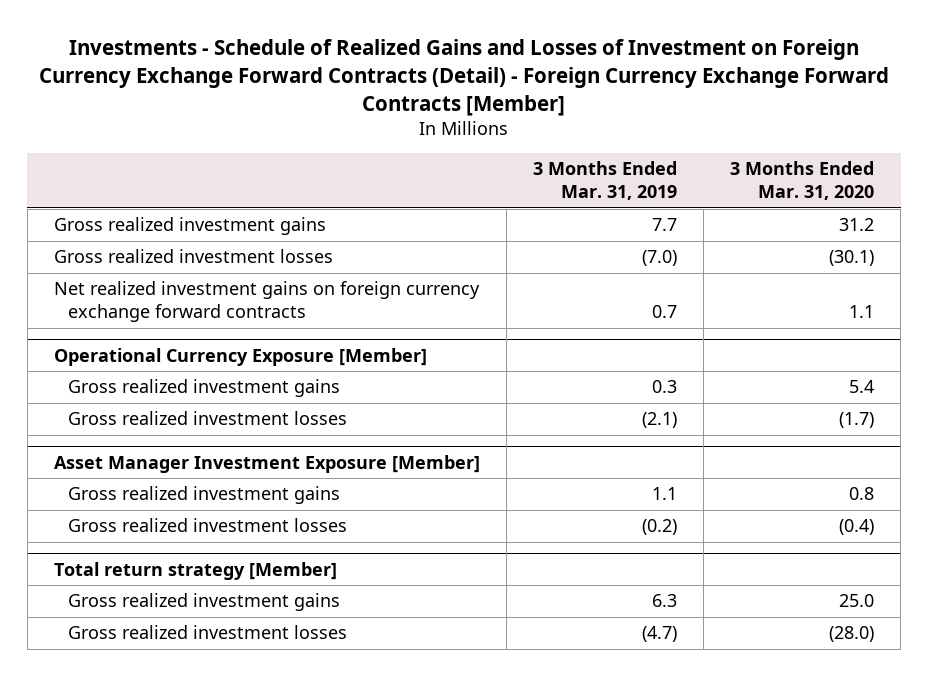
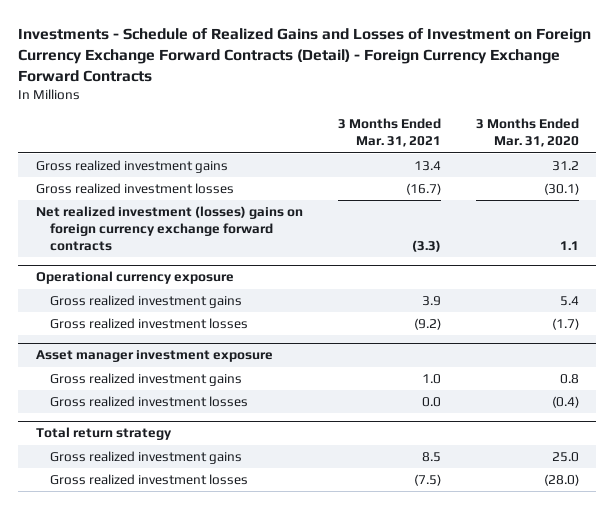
- Investments - Schedule of Realized Gains and Losses of Investment on Foreign Currency Exchange Forward Contracts (Detail) - Foreign Currency Exchange Forward Contracts [Member]
+ Investments - Schedule of Realized Gains and Losses of Investment on Foreign Currency Exchange Forward Contracts (Detail) - Foreign Currency Exchange Forward Contracts
- | 3 Months Ended Mar. 31, 2019 | 3 Months Ended Mar. 31, 2020
+ | 3 Months Ended Mar. 31, 2021 | 3 Months Ended Mar. 31, 2020
- Net realized investment gains on foreign currency exchange forward contracts | 0.7 | 1.1
- Operational Currency Exposure [Member]
+ Net realized investment (losses) gains on foreign currency exchange forward contracts | (3.3) | 1.1
+ Operational currency exposure
- Asset Manager Investment Exposure [Member]
+ Asset manager investment exposure
- Total return strategy [Member]
+ Total return strategy

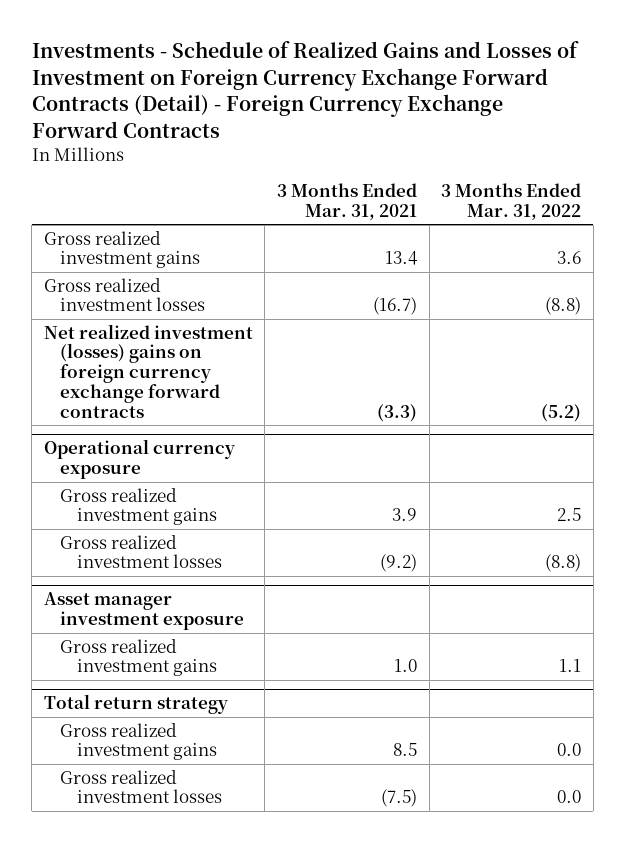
- | 3 Months Ended Mar. 31, 2021 | 3 Months Ended Mar. 31, 2020
+ | 3 Months Ended Mar. 31, 2021 | 3 Months Ended Mar. 31, 2022
@ Asset manager investment exposure
- Gross realized investment losses | 0.0 | (0.4)

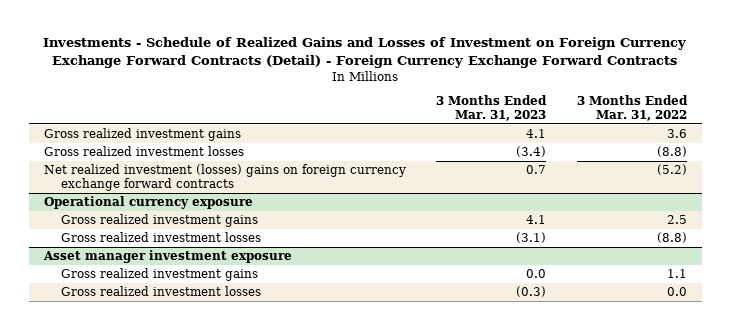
- | 3 Months Ended Mar. 31, 2021 | 3 Months Ended Mar. 31, 2022
+ | 3 Months Ended Mar. 31, 2023 | 3 Months Ended Mar. 31, 2022
- Total return strategy
- Gross realized investment gains | 8.5 | 0.0

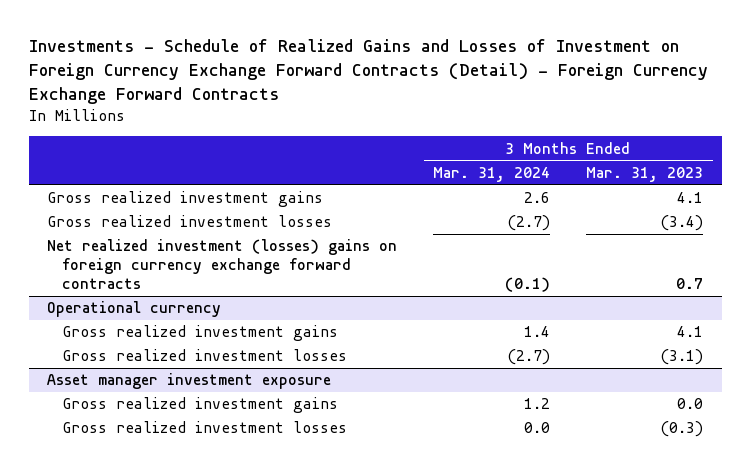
- | 3 Months Ended Mar. 31, 2023 | 3 Months Ended Mar. 31, 2022
+ | 3 Months Ended Mar. 31, 2024 | 3 Months Ended Mar. 31, 2023
- Operational currency exposure
+ Operational currency

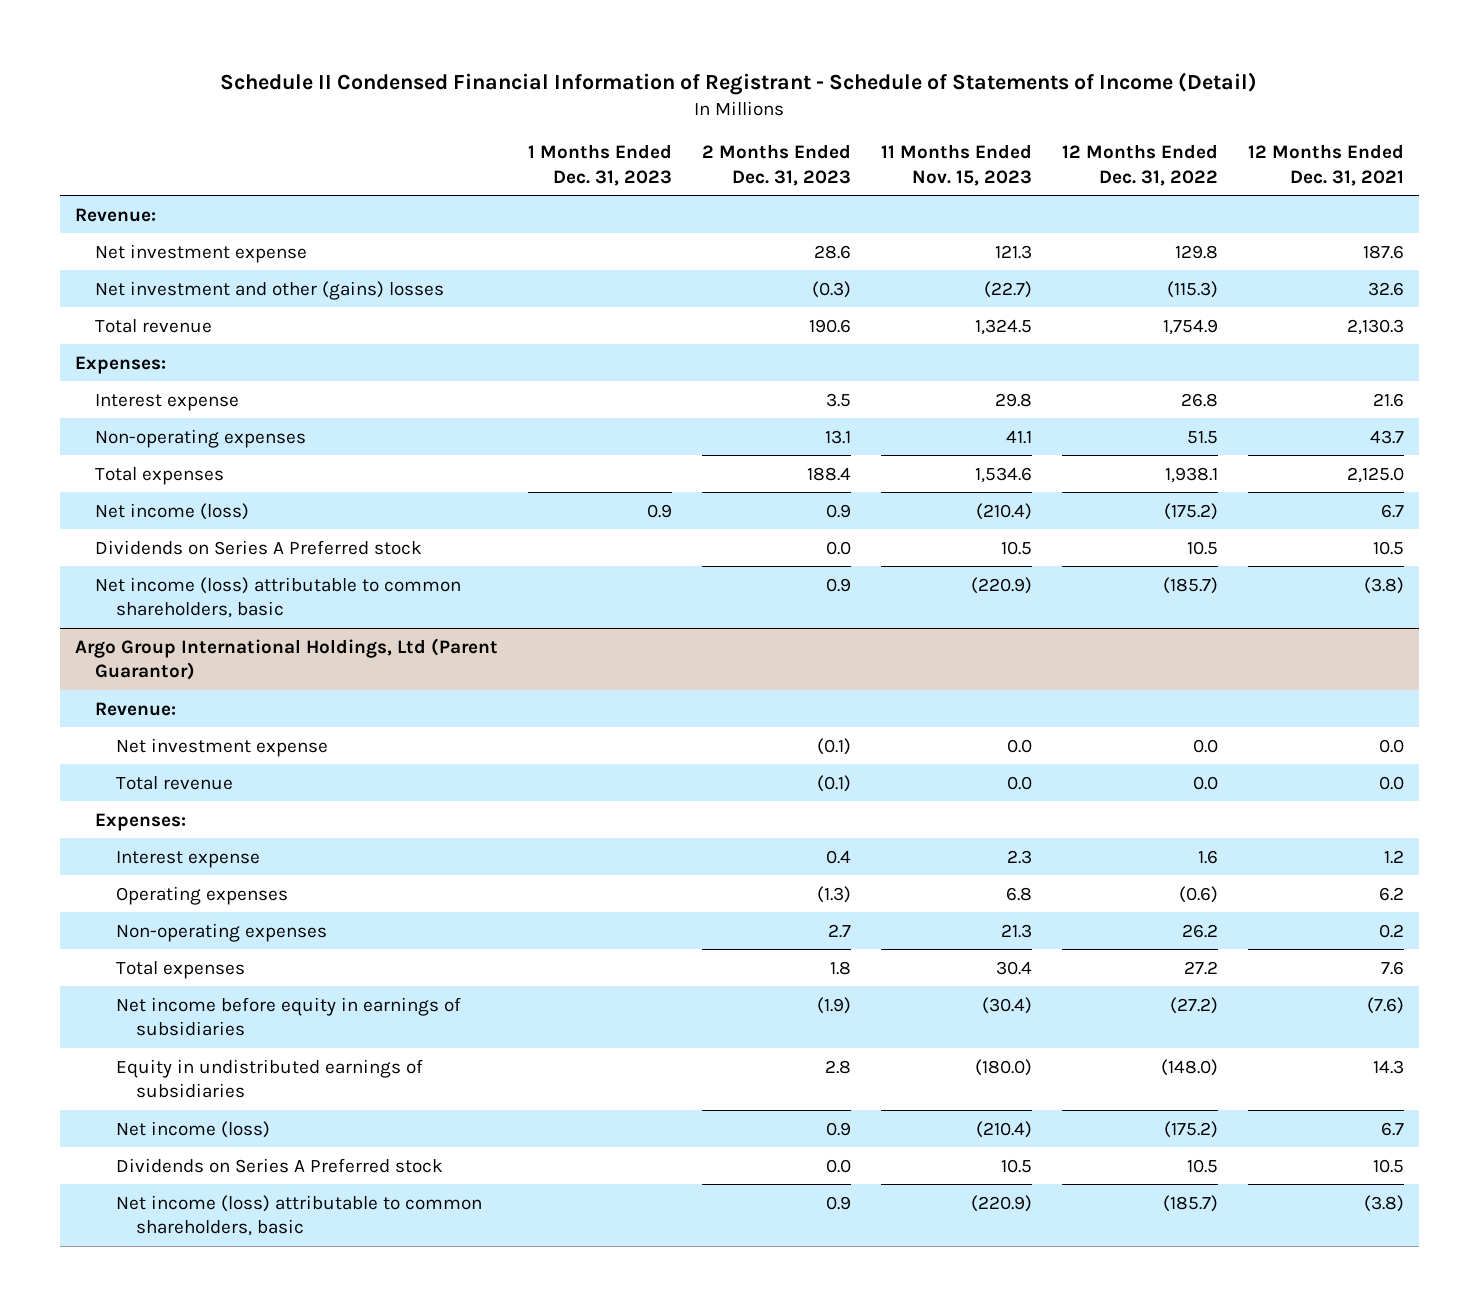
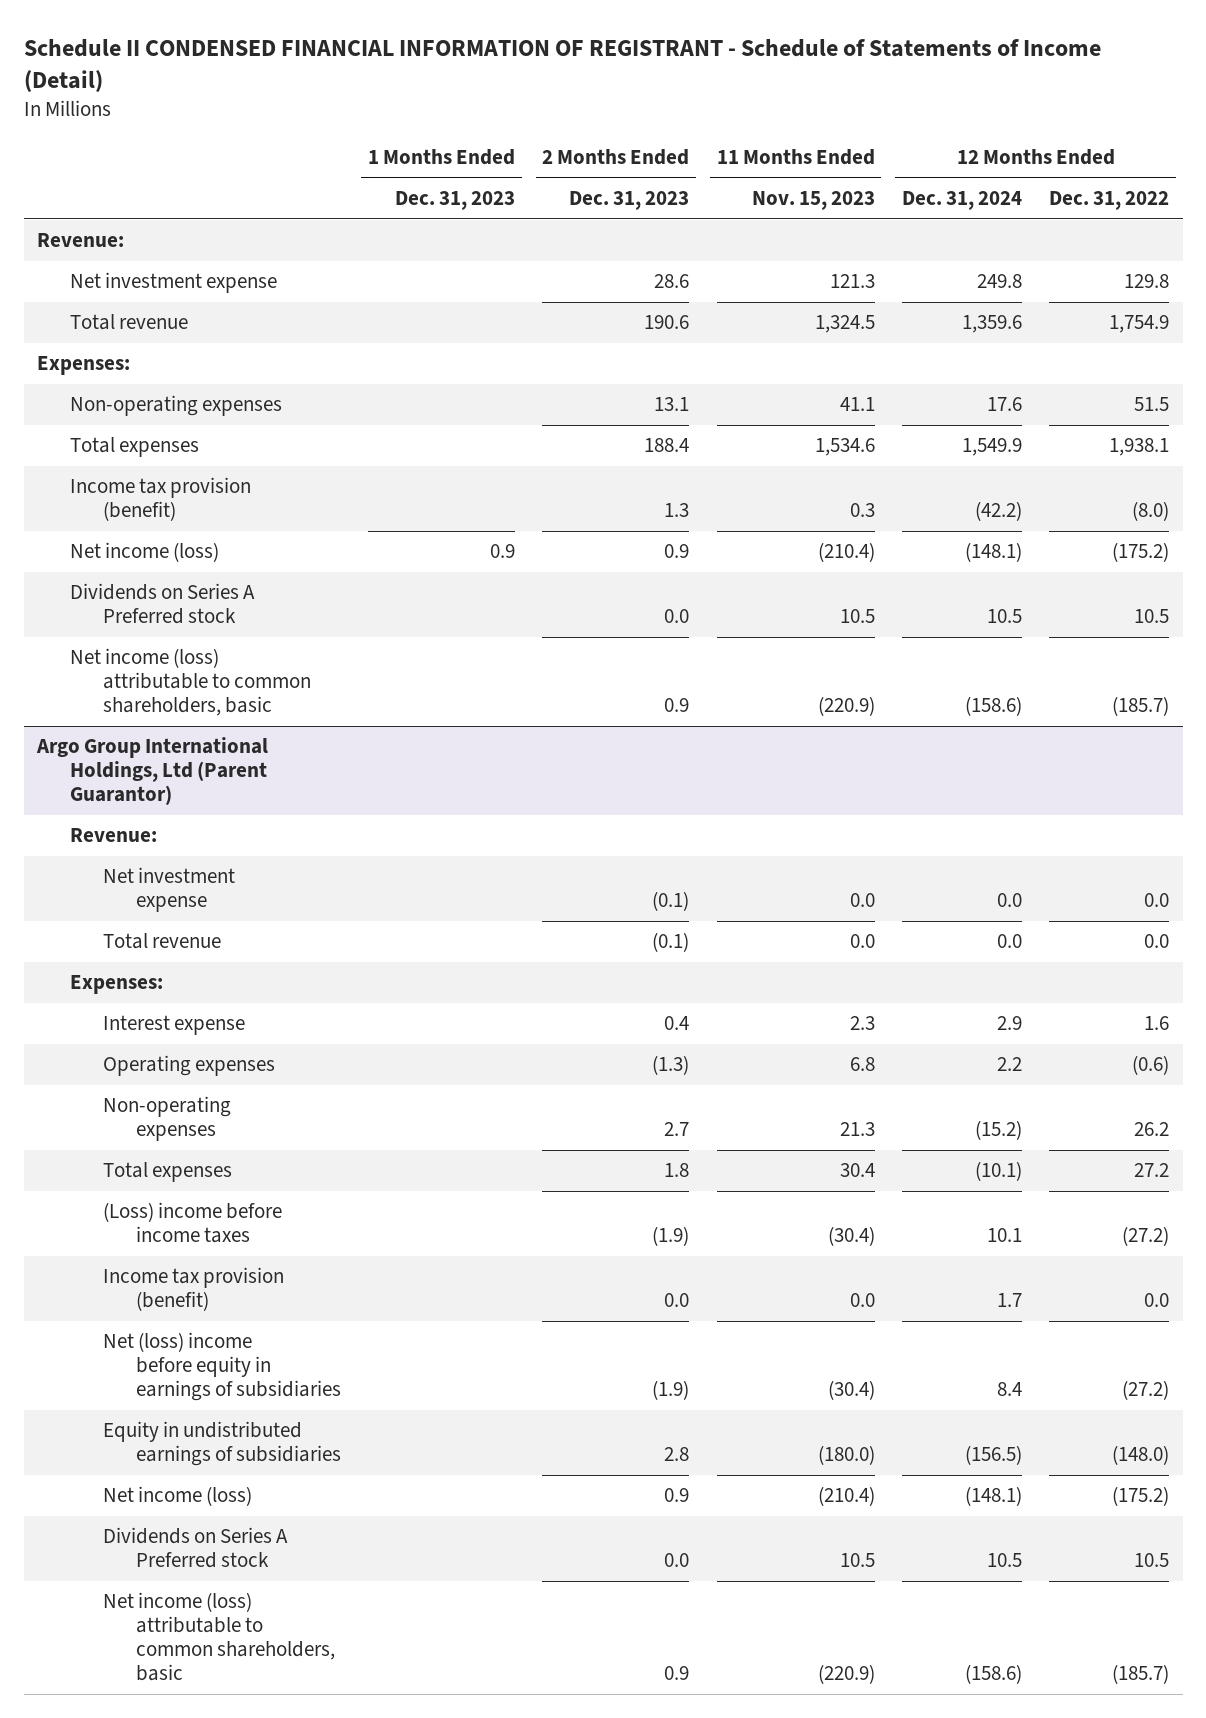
- Schedule II Condensed Financial Information of Registrant - Schedule of Statements of Income (Detail)
+ Schedule II CONDENSED FINANCIAL INFORMATION OF REGISTRANT - Schedule of Statements of Income (Detail)
- | 1 Months Ended Dec. 31, 2023 | 2 Months Ended Dec. 31, 2023 | 11 Months Ended Nov. 15, 2023 | 12 Months Ended Dec. 31, 2022 | 12 Months Ended Dec. 31, 2021
+ | 1 Months Ended Dec. 31, 2023 | 2 Months Ended Dec. 31, 2023 | 11 Months Ended Nov. 15, 2023 | 12 Months Ended Dec. 31, 2024 | 12 Months Ended Dec. 31, 2022
- Net investment and other (gains) losses | | (0.3) | (22.7) | (115.3) | 32.6
- Interest expense | | 3.5 | 29.8 | 26.8 | 21.6
+ Income tax provision (benefit) | | 1.3 | 0.3 | (42.2) | (8.0)
@ Argo Group International Holdings, Ltd (Parent Guarantor)
- Net income before equity in earnings of subsidiaries | | (1.9) | (30.4) | (27.2) | (7.6)
+ (Loss) income before income taxes | | (1.9) | (30.4) | 10.1 | (27.2)
+ Income tax provision (benefit) | | 0.0 | 0.0 | 1.7 | 0.0
+ Net (loss) income before equity in earnings of subsidiaries | | (1.9) | (30.4) | 8.4 | (27.2)

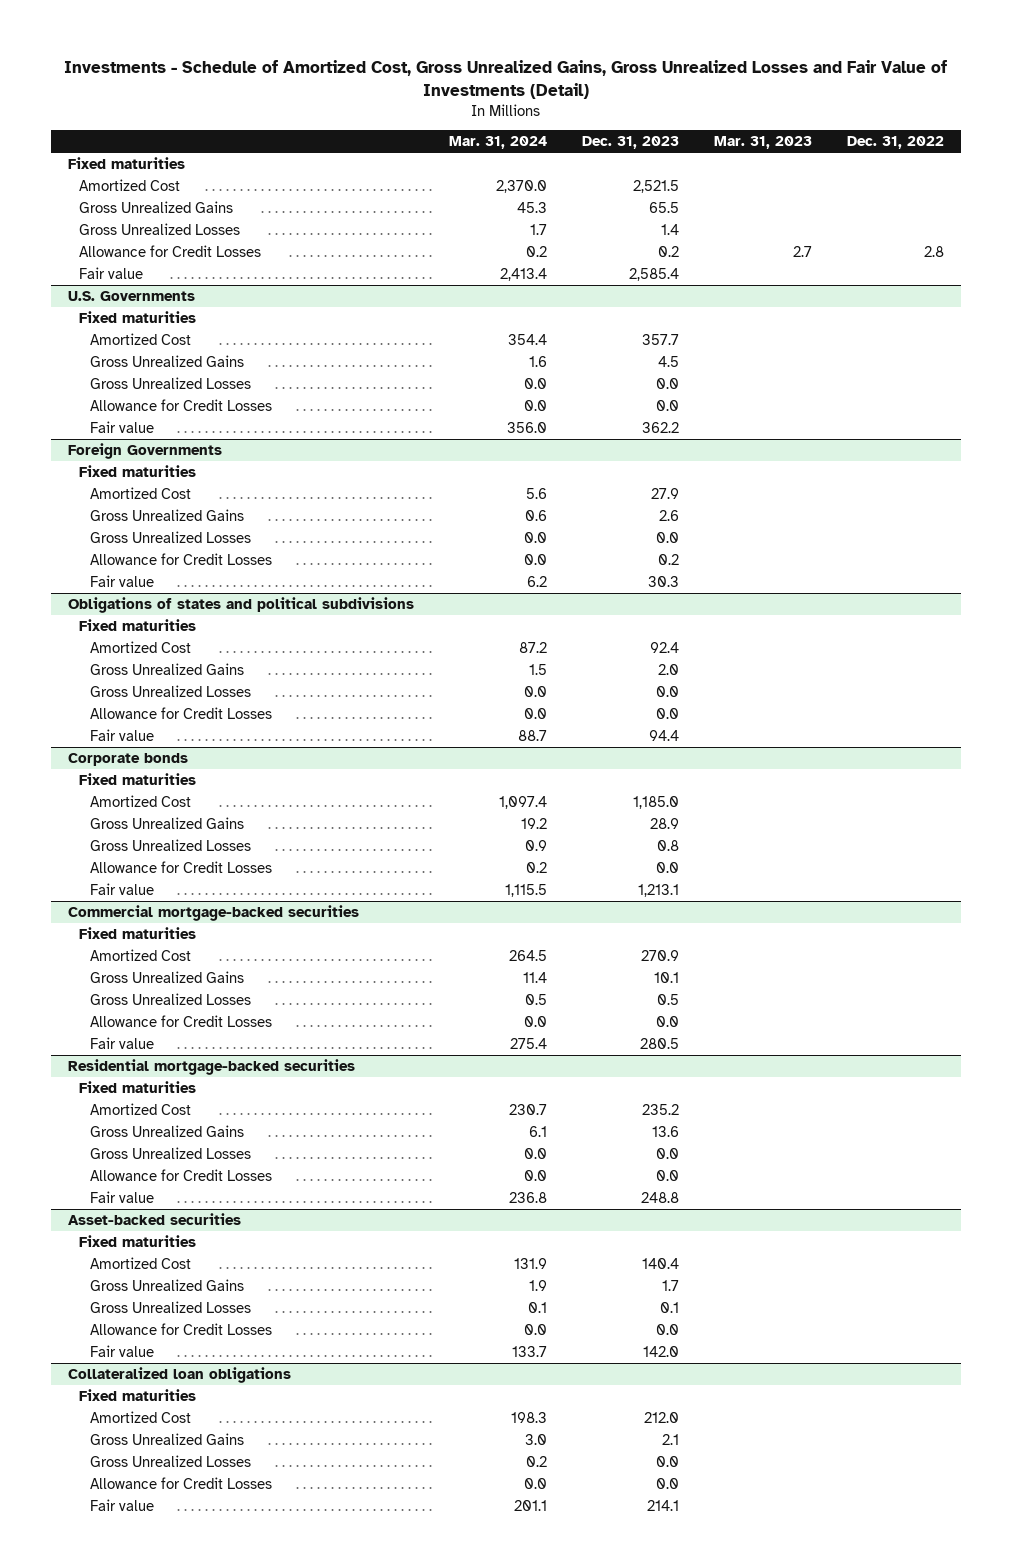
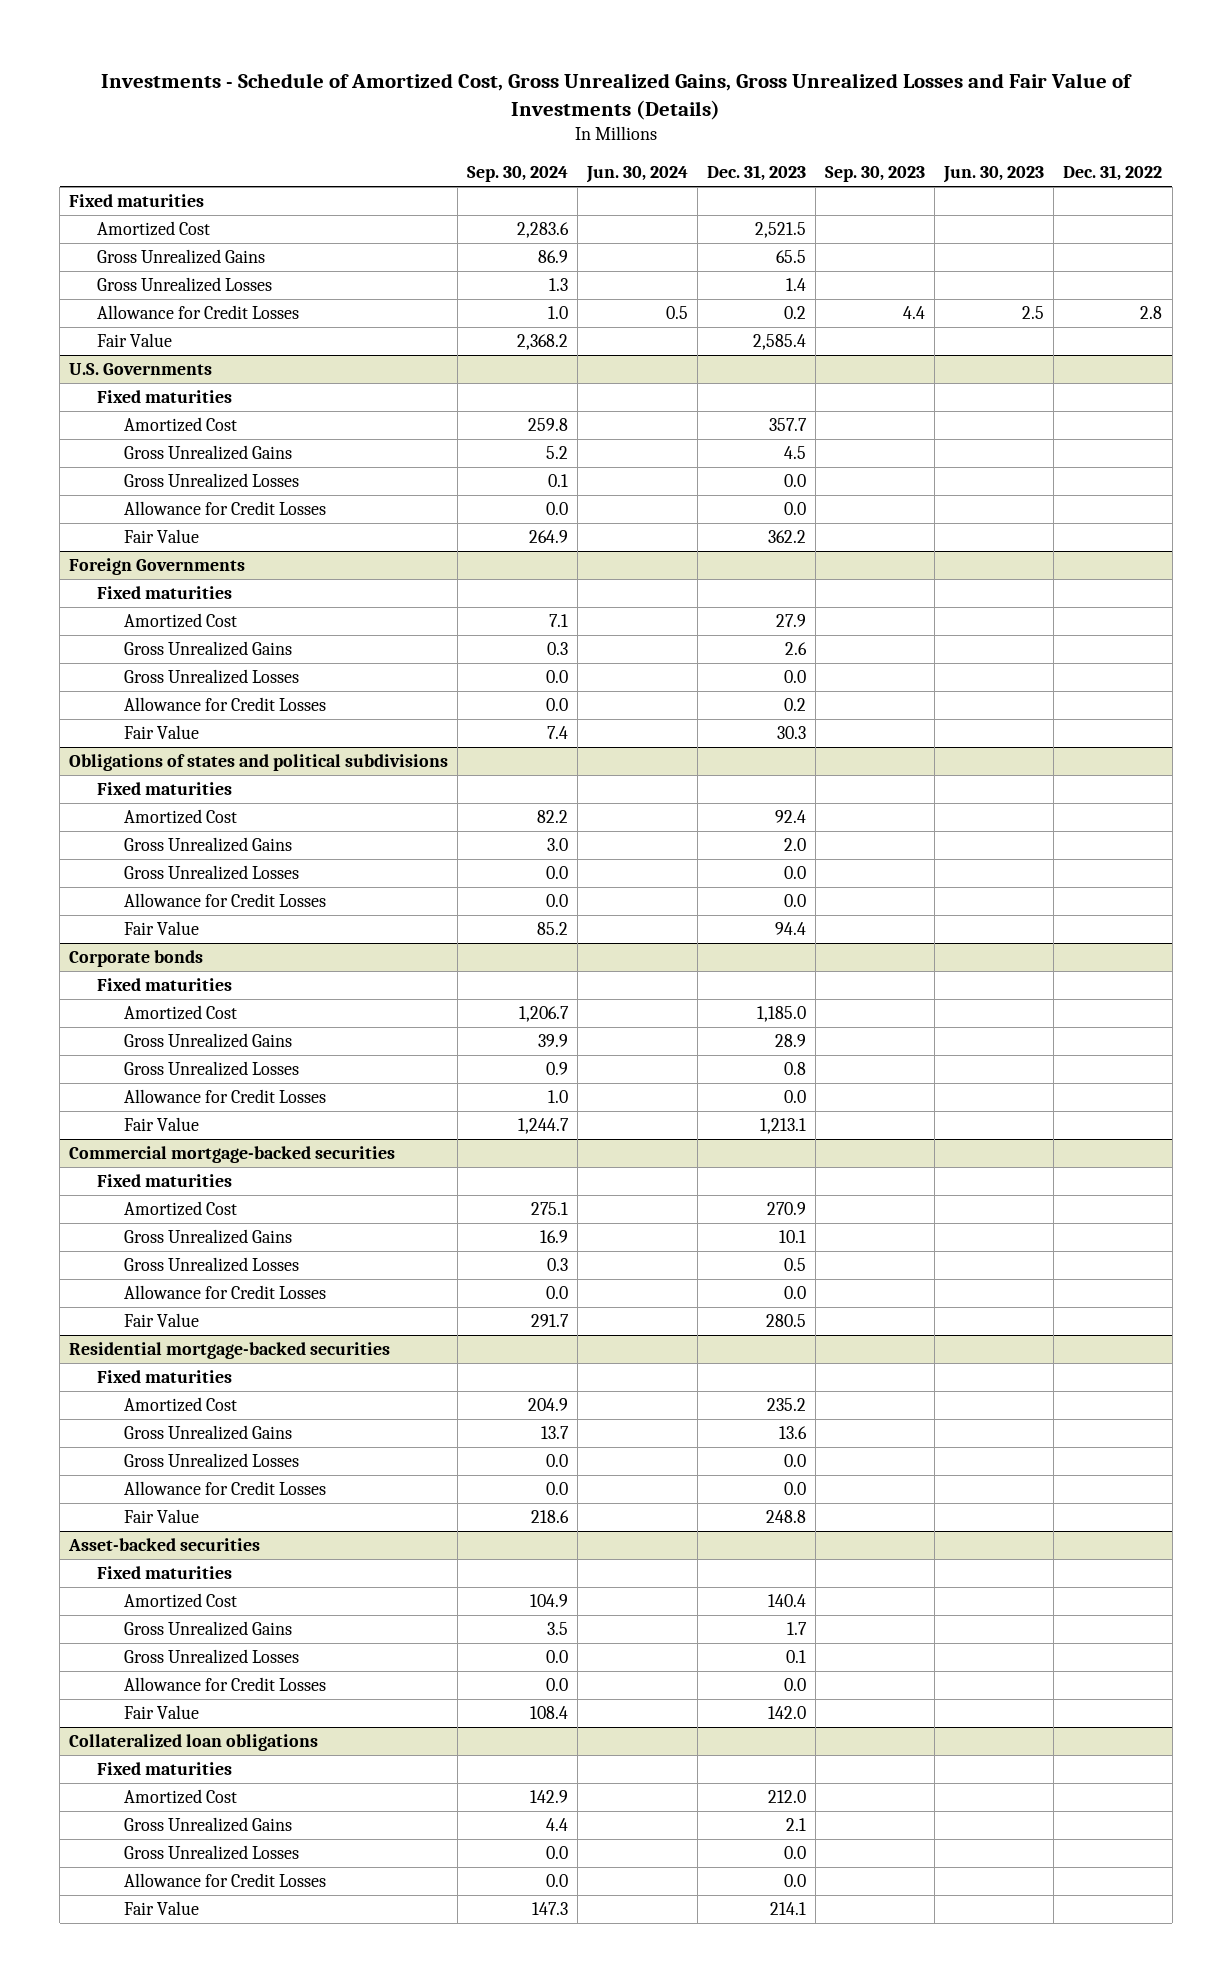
- Investments - Schedule of Amortized Cost, Gross Unrealized Gains, Gross Unrealized Losses and Fair Value of Investments (Detail)
+ Investments - Schedule of Amortized Cost, Gross Unrealized Gains, Gross Unrealized Losses and Fair Value of Investments (Details)
- | Mar. 31, 2024 | Dec. 31, 2023 | Mar. 31, 2023 | Dec. 31, 2022
+ | Sep. 30, 2024 | Jun. 30, 2024 | Dec. 31, 2023 | Sep. 30, 2023 | Jun. 30, 2023 | Dec. 31, 2022
- Fair value | 2,413.4 | 2,585.4 | |
+ Fair Value | 2,368.2 | | 2,585.4 | | |
@ U.S. Governments
- Fair value | 356.0 | 362.2 | |
+ Fair Value | 264.9 | | 362.2 | | |
@ Foreign Governments
- Fair value | 6.2 | 30.3 | |
+ Fair Value | 7.4 | | 30.3 | | |
@ Obligations of states and political subdivisions
- Fair value | 88.7 | 94.4 | |
+ Fair Value | 85.2 | | 94.4 | | |
@ Corporate bonds
- Fair value | 1,115.5 | 1,213.1 | |
+ Fair Value | 1,244.7 | | 1,213.1 | | |
@ Commercial mortgage-backed securities
- Fair value | 275.4 | 280.5 | |
+ Fair Value | 291.7 | | 280.5 | | |
@ Residential mortgage-backed securities
- Fair value | 236.8 | 248.8 | |
+ Fair Value | 218.6 | | 248.8 | | |
@ Asset-backed securities
- Fair value | 133.7 | 142.0 | |
+ Fair Value | 108.4 | | 142.0 | | |
@ Collateralized loan obligations
- Fair value | 201.1 | 214.1 | |
+ Fair Value | 147.3 | | 214.1 | | |

